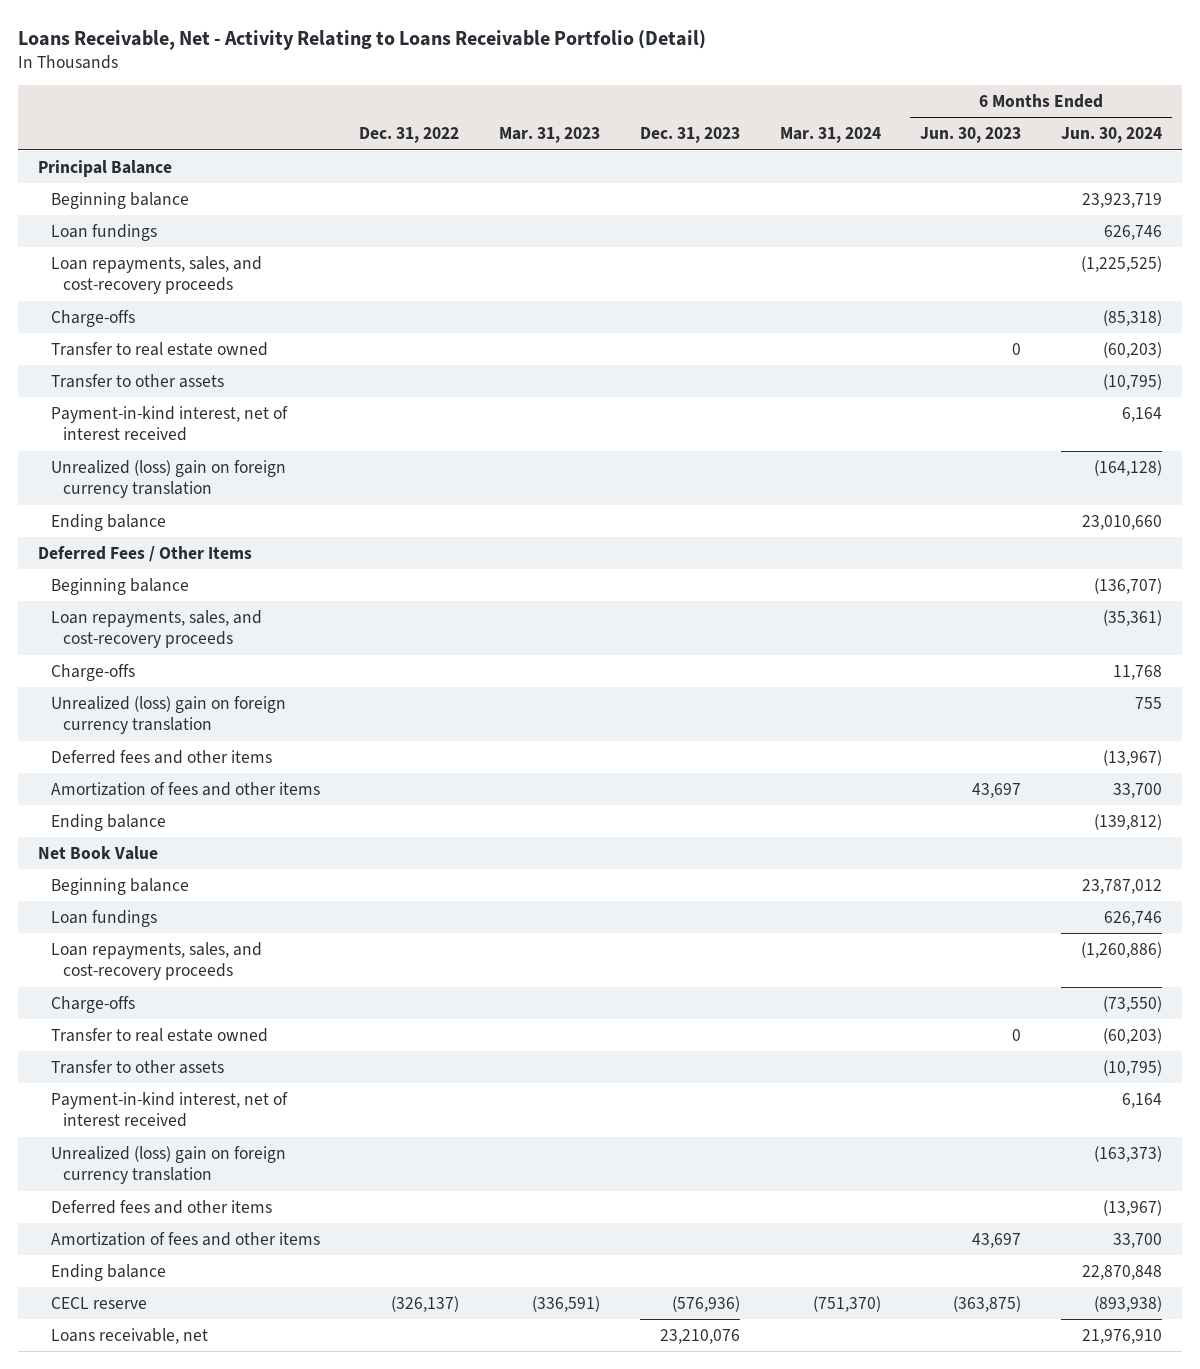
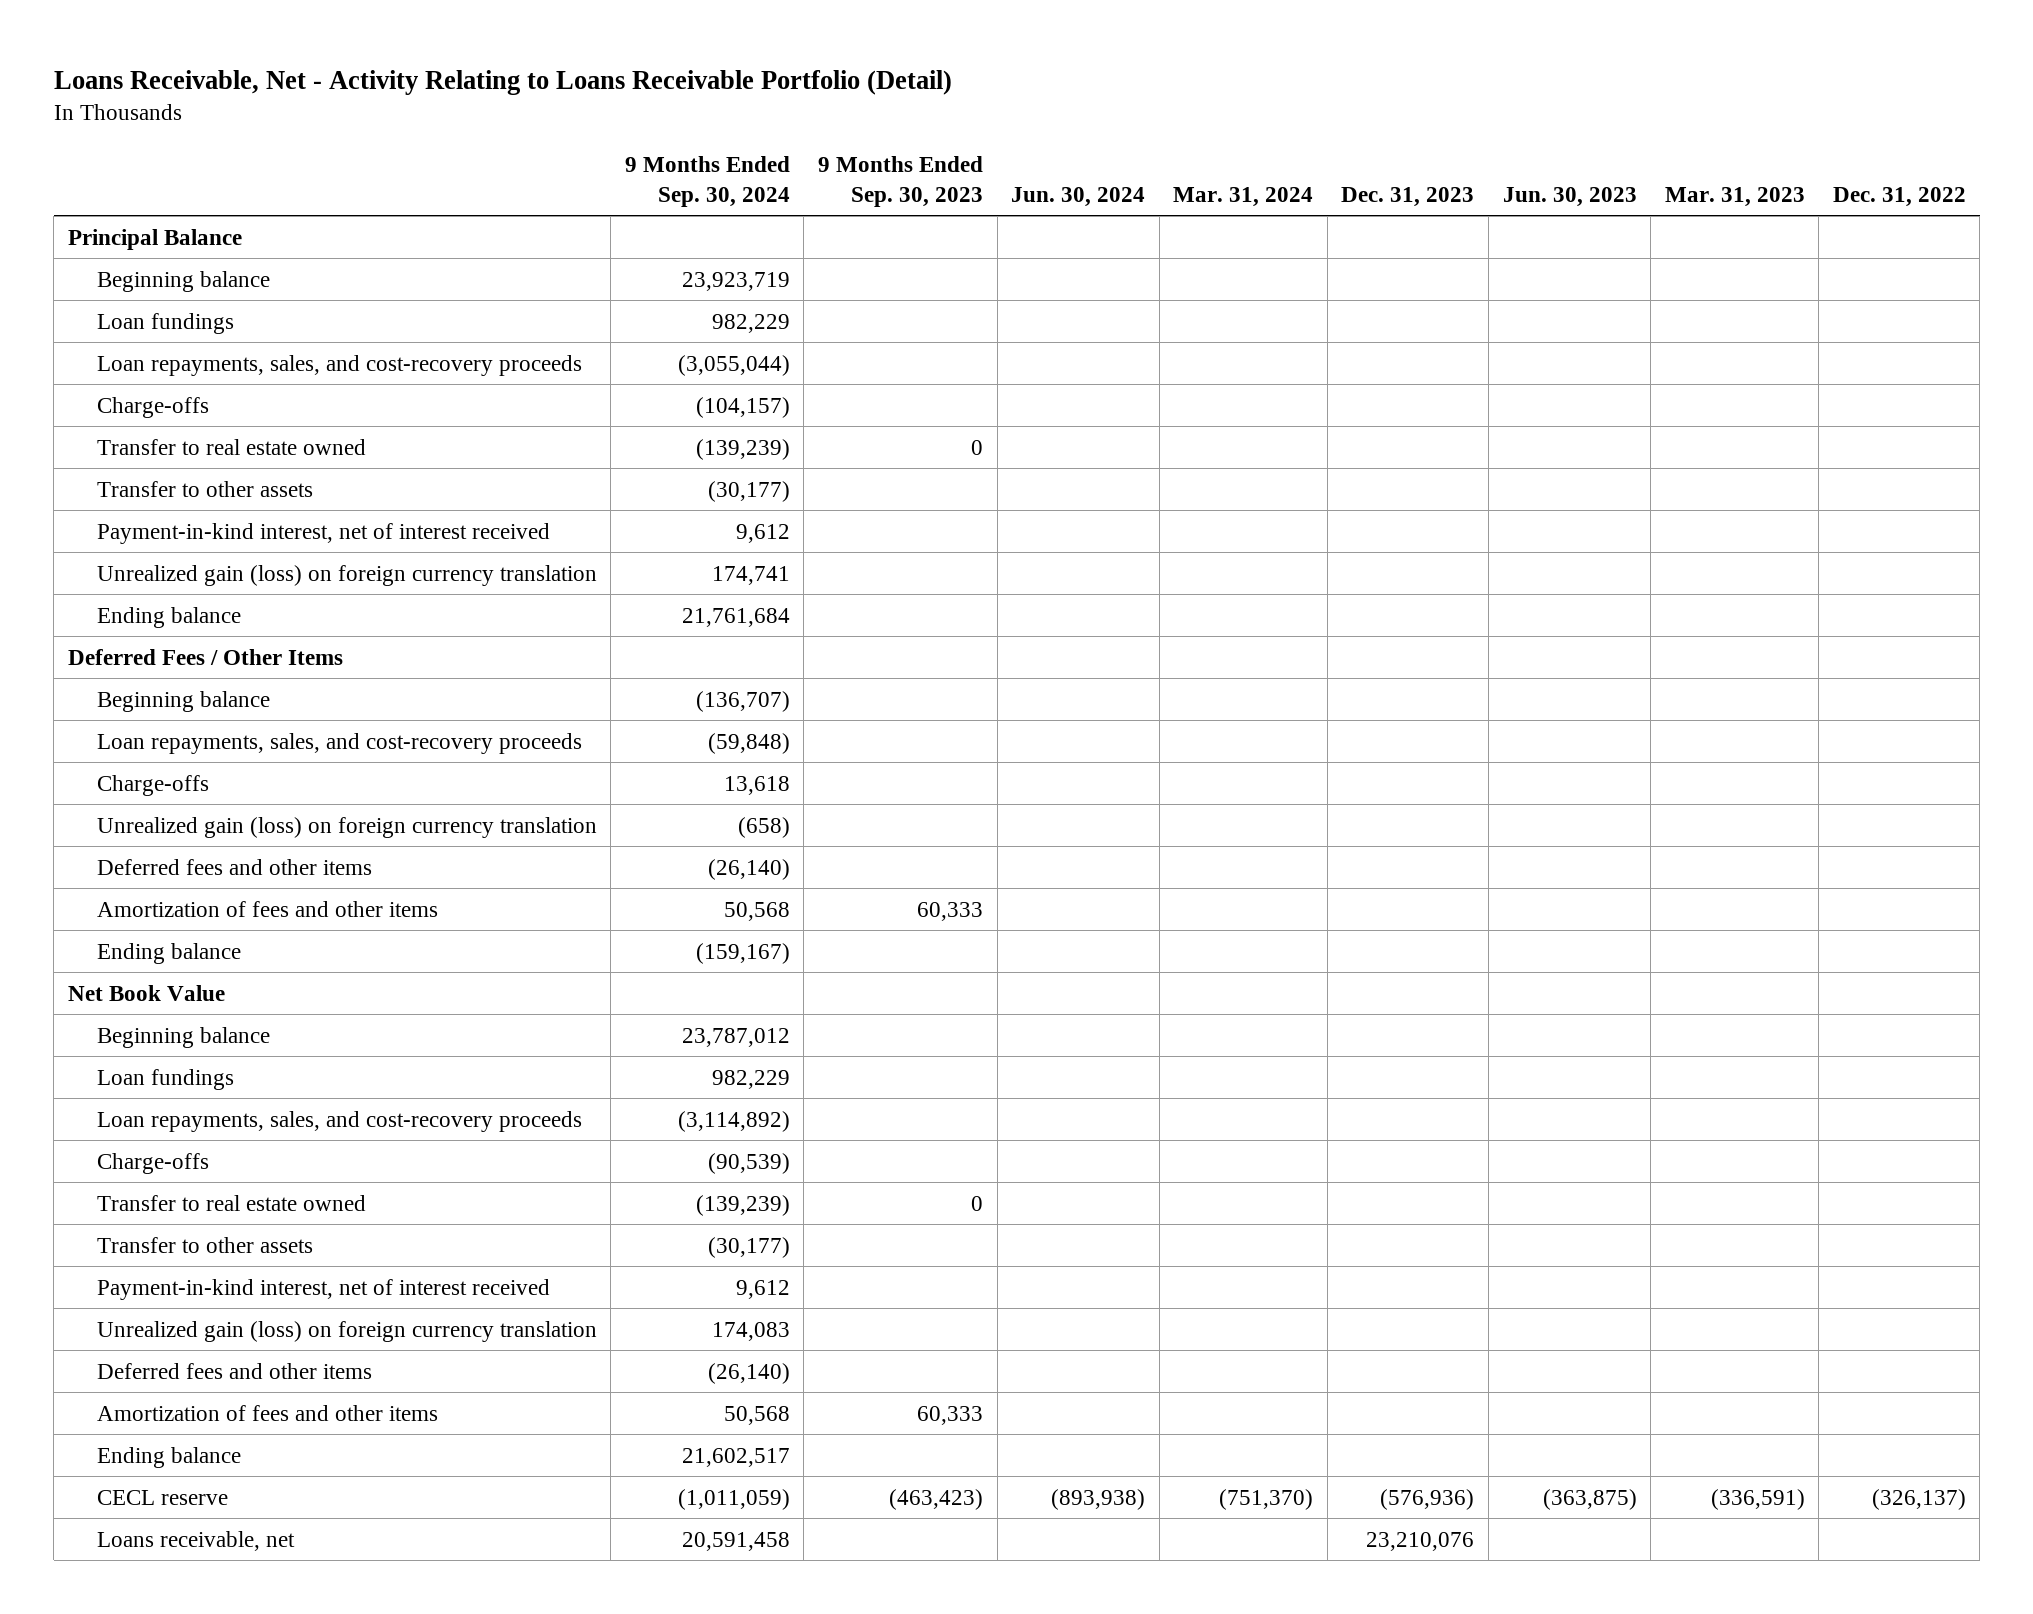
- | Dec. 31, 2022 | Mar. 31, 2023 | Dec. 31, 2023 | Mar. 31, 2024 | 6 Months Ended Jun. 30, 2023 | 6 Months Ended Jun. 30, 2024
+ | 9 Months Ended Sep. 30, 2024 | 9 Months Ended Sep. 30, 2023 | Jun. 30, 2024 | Mar. 31, 2024 | Dec. 31, 2023 | Jun. 30, 2023 | Mar. 31, 2023 | Dec. 31, 2022
- Unrealized (loss) gain on foreign currency translation | | | | | | (164,128)
+ Unrealized gain (loss) on foreign currency translation | 174,741 | | | | | | |
- Unrealized (loss) gain on foreign currency translation | | | | | | 755
+ Unrealized gain (loss) on foreign currency translation | (658) | | | | | | |
- Unrealized (loss) gain on foreign currency translation | | | | | | (163,373)
+ Unrealized gain (loss) on foreign currency translation | 174,083 | | | | | | |

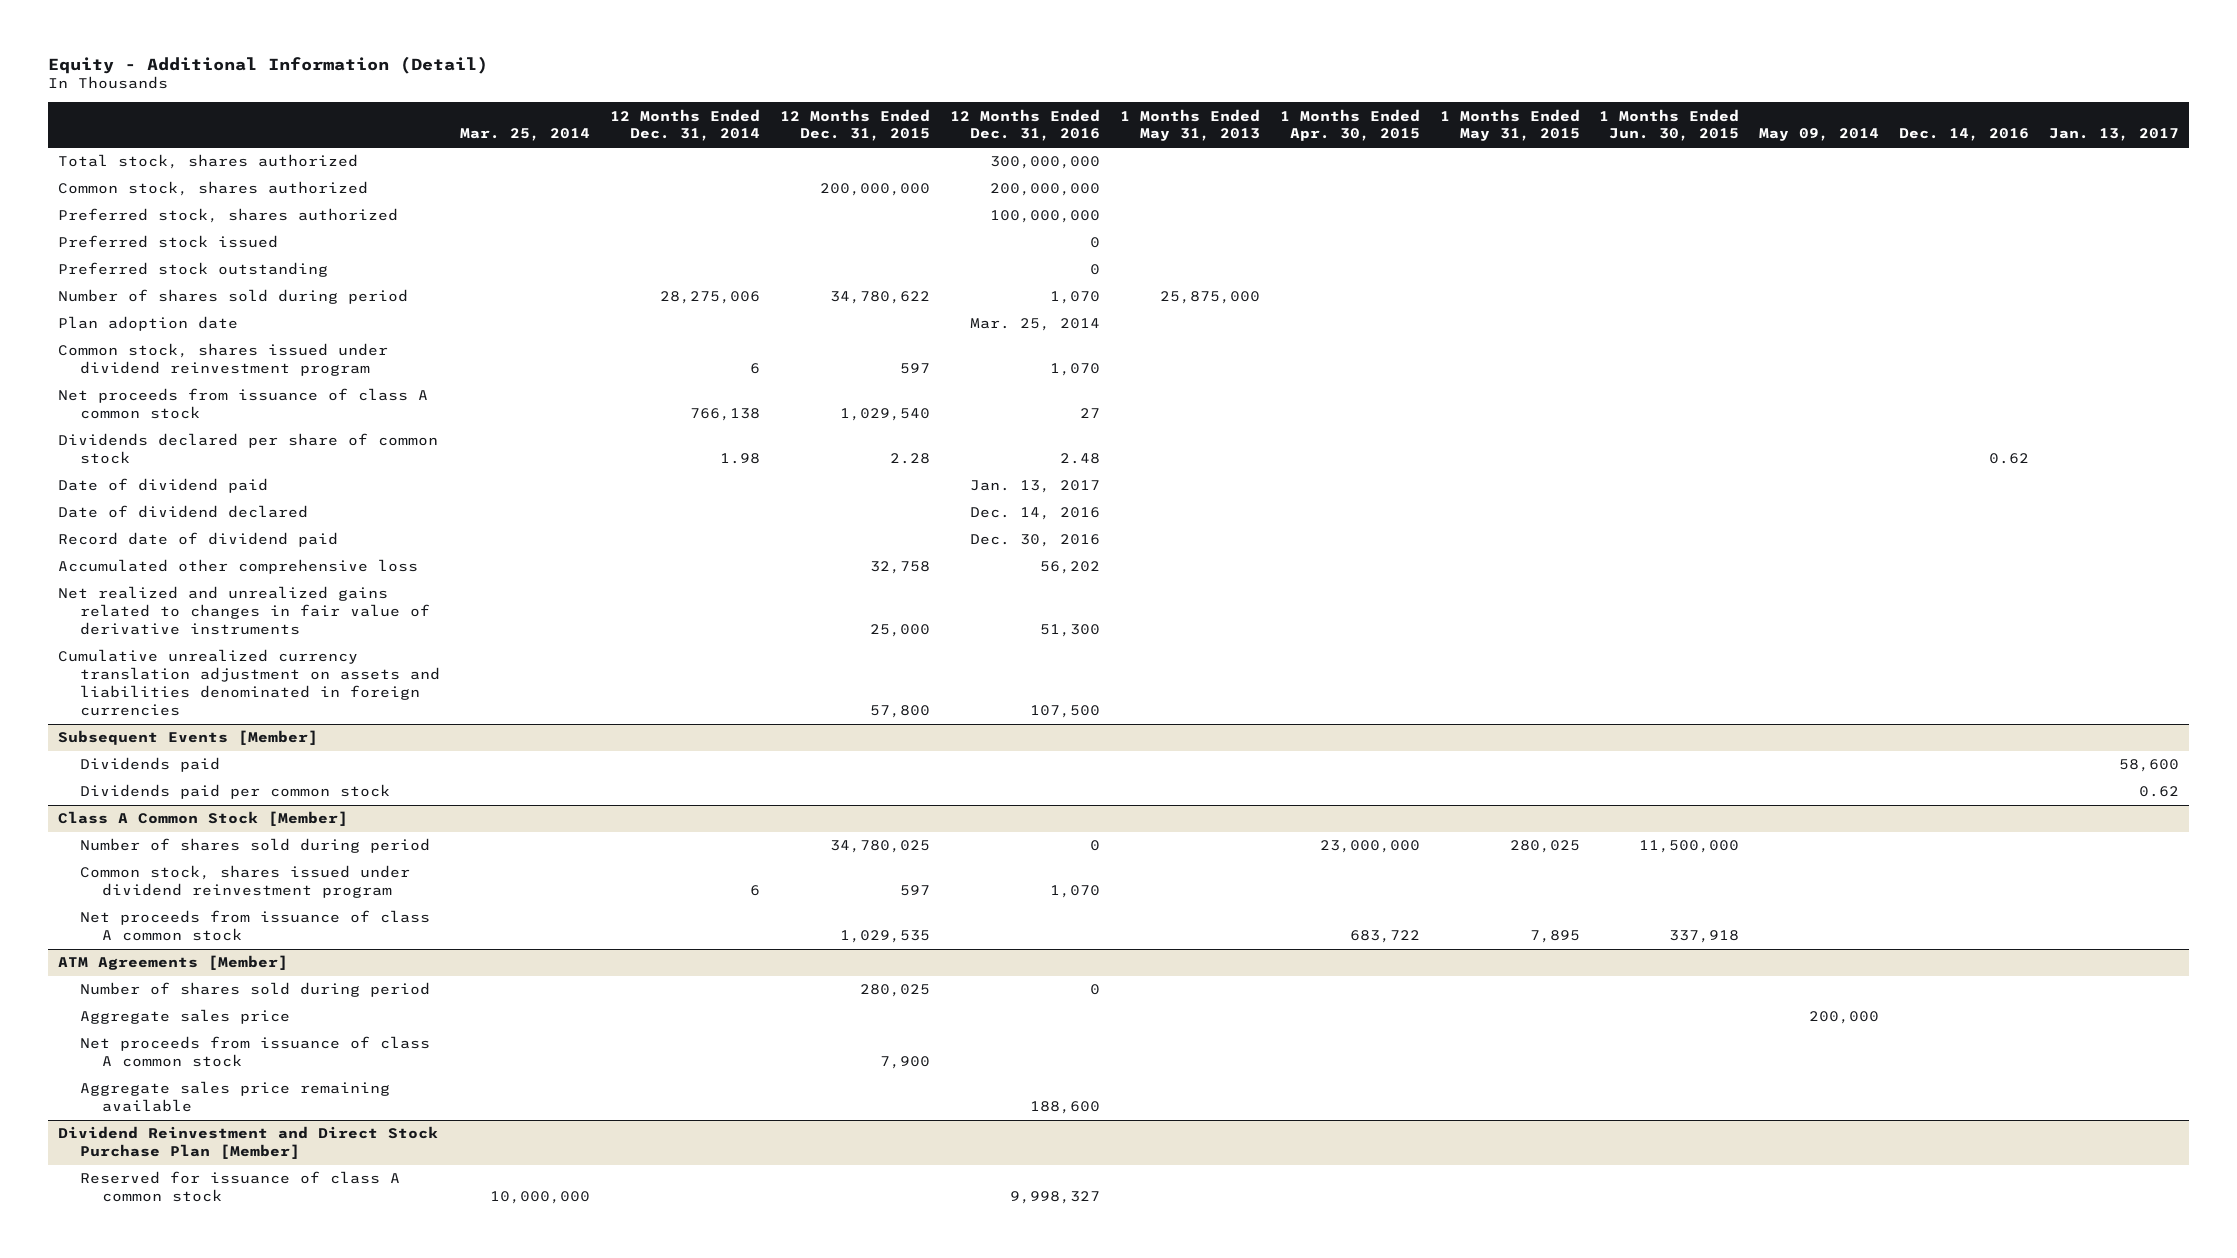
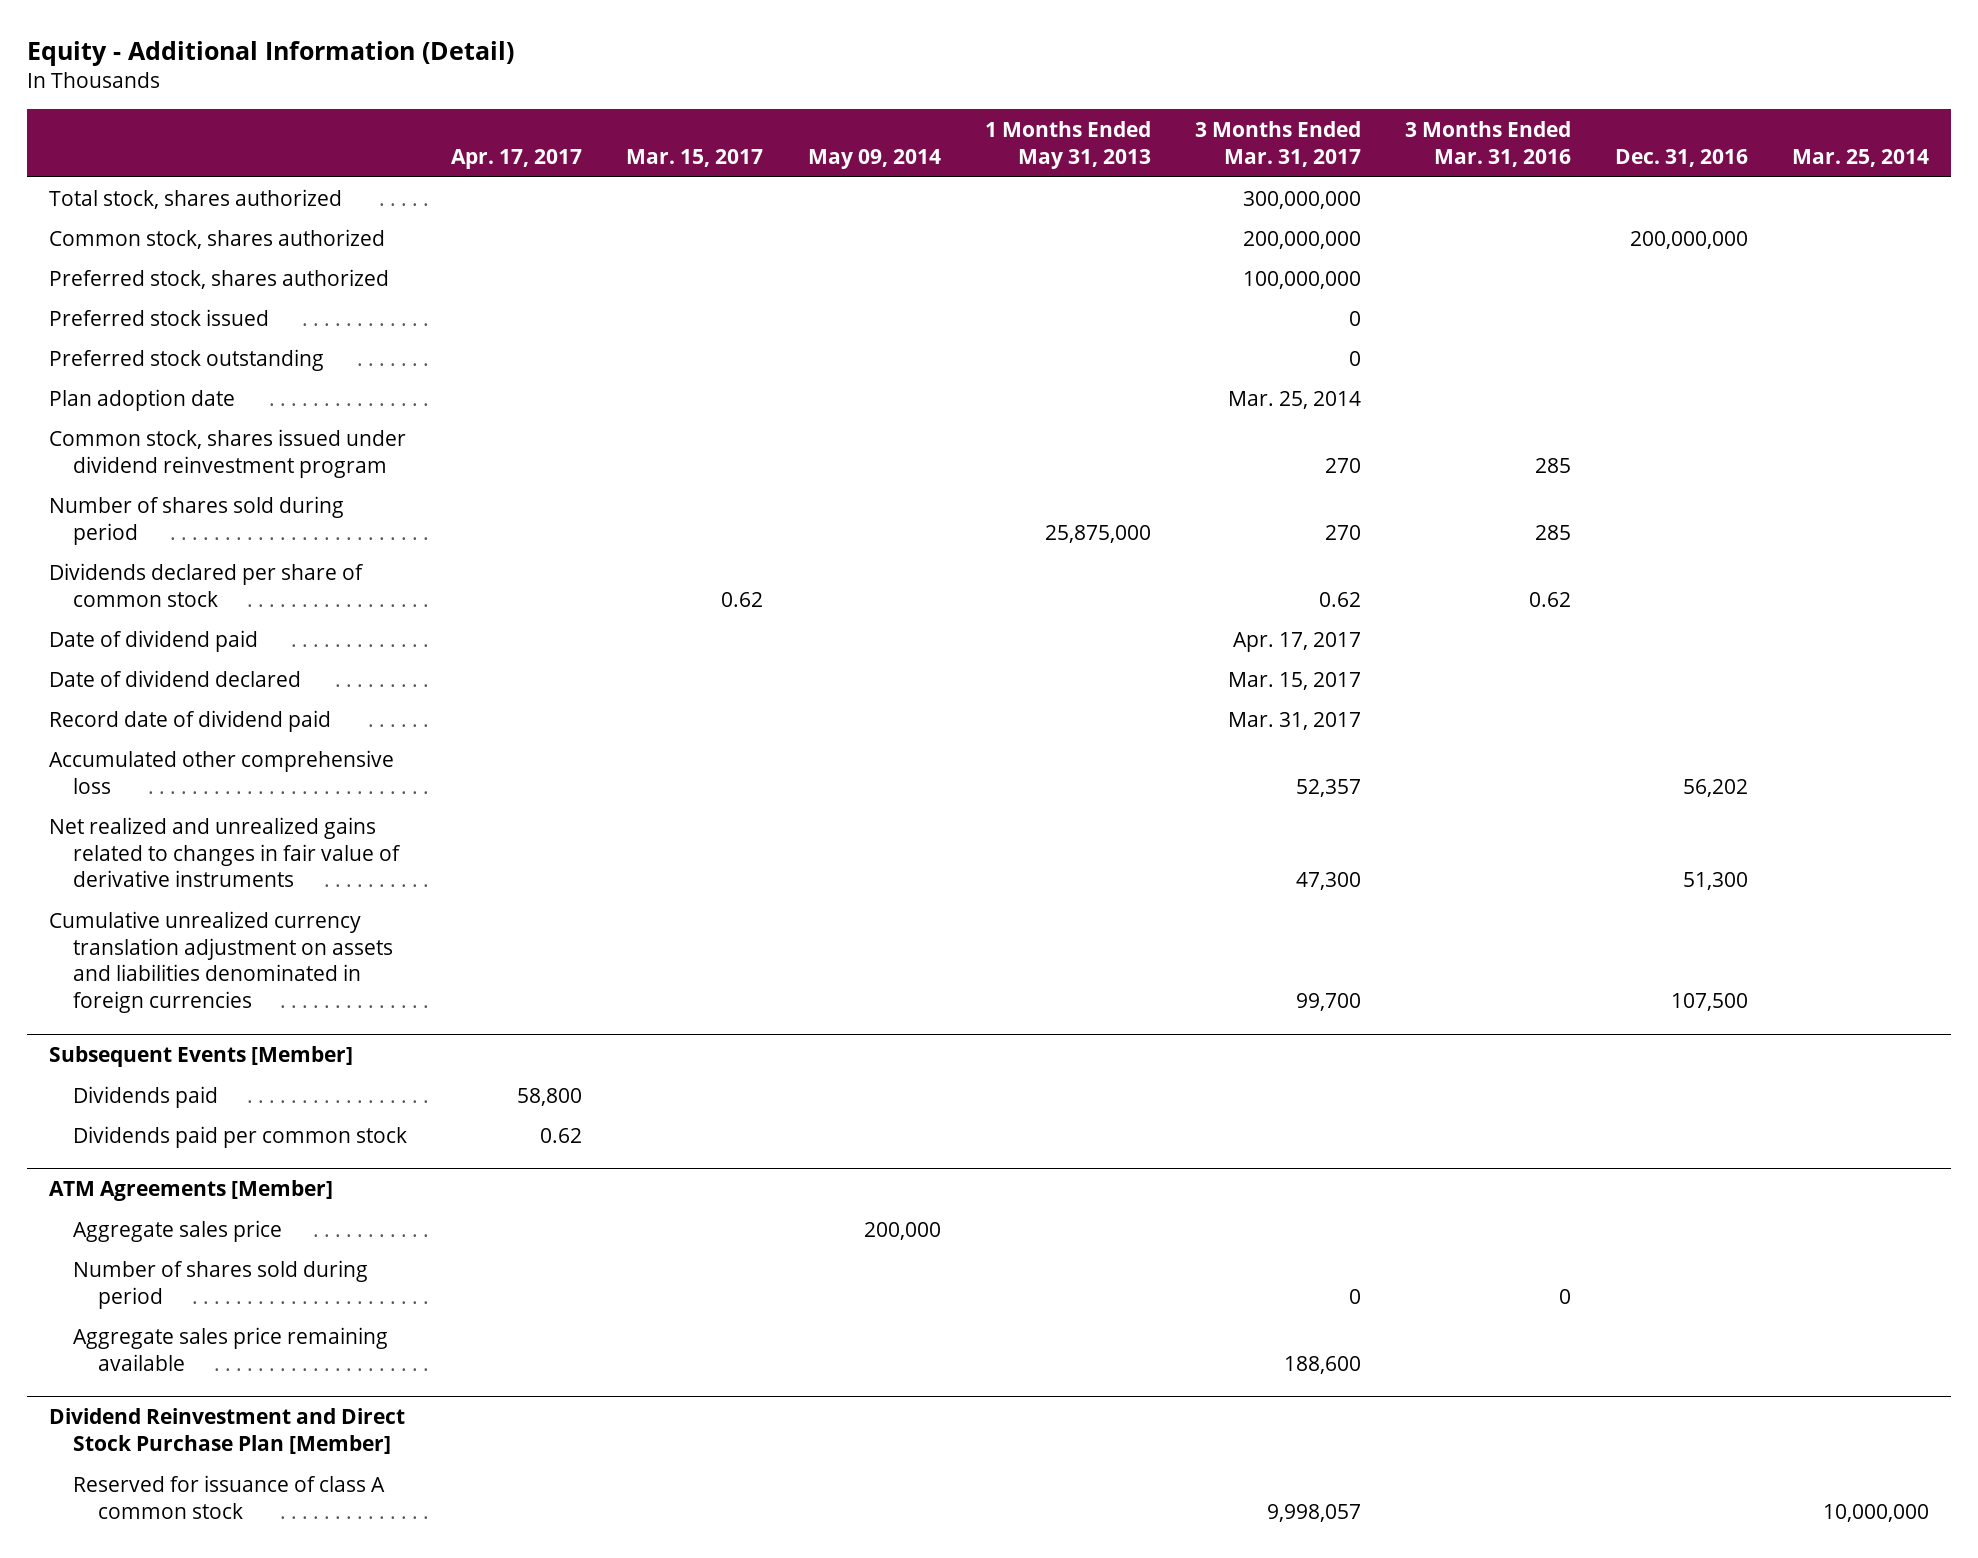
- | Mar. 25, 2014 | 12 Months Ended Dec. 31, 2014 | 12 Months Ended Dec. 31, 2015 | 12 Months Ended Dec. 31, 2016 | 1 Months Ended May 31, 2013 | 1 Months Ended Apr. 30, 2015 | 1 Months Ended May 31, 2015 | 1 Months Ended Jun. 30, 2015 | May 09, 2014 | Dec. 14, 2016 | Jan. 13, 2017
+ | Apr. 17, 2017 | Mar. 15, 2017 | May 09, 2014 | 1 Months Ended May 31, 2013 | 3 Months Ended Mar. 31, 2017 | 3 Months Ended Mar. 31, 2016 | Dec. 31, 2016 | Mar. 25, 2014
- Net proceeds from issuance of class A common stock | | 766,138 | 1,029,540 | 27 | | | | | | |
moved down: Number of shares sold during period | | | | 25,875,000 | 270 | 285 | |
- Class A Common Stock [Member]
- Number of shares sold during period | | | 34,780,025 | 0 | | 23,000,000 | 280,025 | 11,500,000 | | |
- Common stock, shares issued under dividend reinvestment program | | 6 | 597 | 1,070 | | | | | | |
- Net proceeds from issuance of class A common stock | | | 1,029,535 | | | 683,722 | 7,895 | 337,918 | | |
@ ATM Agreements [Member]
- Net proceeds from issuance of class A common stock | | | 7,900 | | | | | | | |
moved down: Number of shares sold during period | | | | | 0 | 0 | |

